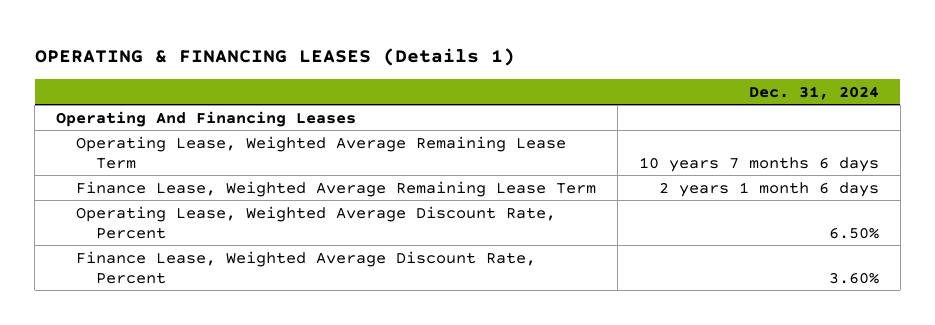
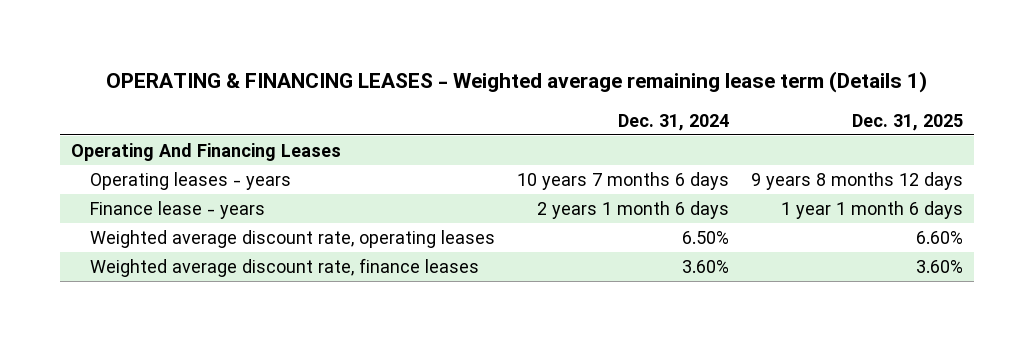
- OPERATING & FINANCING LEASES (Details 1)
+ OPERATING & FINANCING LEASES - Weighted average remaining lease term (Details 1)
- | Dec. 31, 2024
+ | Dec. 31, 2024 | Dec. 31, 2025
- Operating Lease, Weighted Average Remaining Lease Term | 10 years 7 months 6 days
- Finance Lease, Weighted Average Remaining Lease Term | 2 years 1 month 6 days
- Operating Lease, Weighted Average Discount Rate, Percent | 6.50%
- Finance Lease, Weighted Average Discount Rate, Percent | 3.60%
+ Operating leases - years | 10 years 7 months 6 days | 9 years 8 months 12 days
+ Finance lease - years | 2 years 1 month 6 days | 1 year 1 month 6 days
+ Weighted average discount rate, operating leases | 6.50% | 6.60%
+ Weighted average discount rate, finance leases | 3.60% | 3.60%

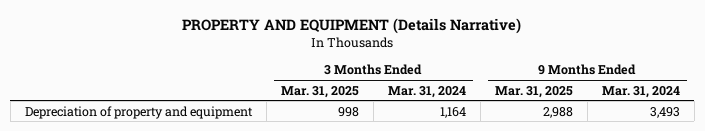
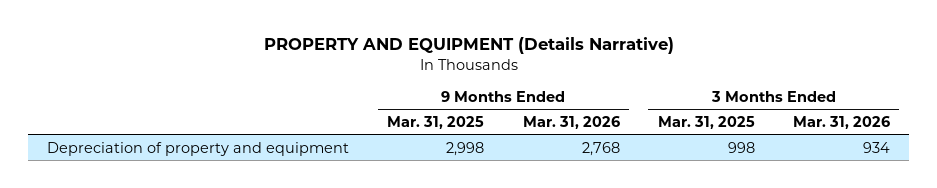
- | 3 Months Ended Mar. 31, 2025 | 3 Months Ended Mar. 31, 2024 | 9 Months Ended Mar. 31, 2025 | 9 Months Ended Mar. 31, 2024
+ | 9 Months Ended Mar. 31, 2025 | 9 Months Ended Mar. 31, 2026 | 3 Months Ended Mar. 31, 2025 | 3 Months Ended Mar. 31, 2026
- Depreciation of property and equipment | 998 | 1,164 | 2,988 | 3,493
+ Depreciation of property and equipment | 2,998 | 2,768 | 998 | 934

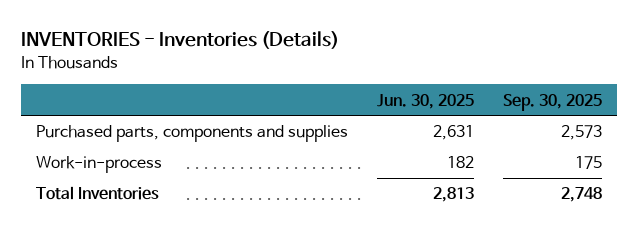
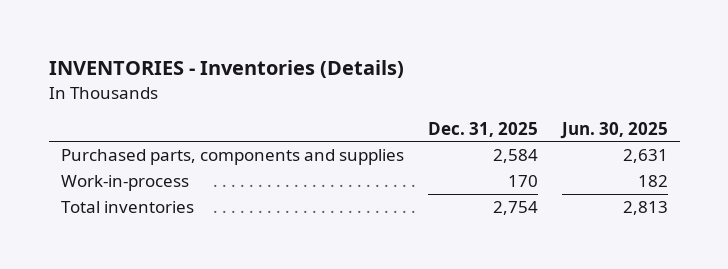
- | Jun. 30, 2025 | Sep. 30, 2025
+ | Dec. 31, 2025 | Jun. 30, 2025
- Total Inventories | 2,813 | 2,748
+ Total inventories | 2,754 | 2,813

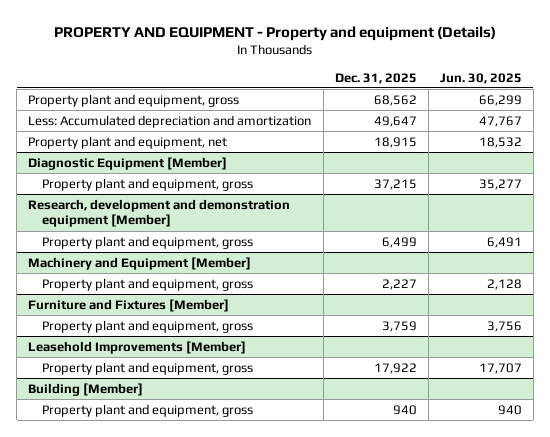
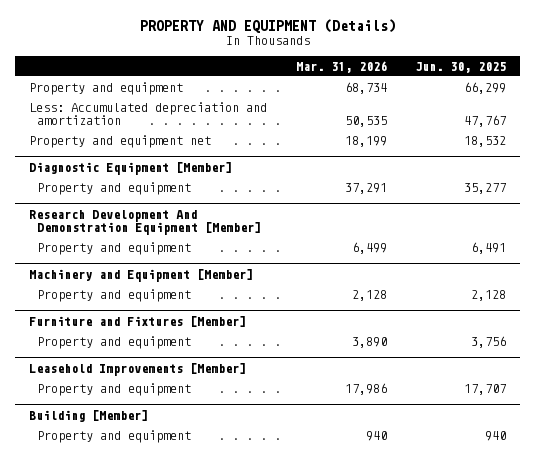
- PROPERTY AND EQUIPMENT - Property and equipment (Details)
+ PROPERTY AND EQUIPMENT (Details)
- | Dec. 31, 2025 | Jun. 30, 2025
+ | Mar. 31, 2026 | Jun. 30, 2025
- Property plant and equipment, gross | 68,562 | 66,299
+ Property and equipment | 68,734 | 66,299
- Property plant and equipment, net | 18,915 | 18,532
+ Property and equipment net | 18,199 | 18,532
@ Diagnostic Equipment [Member]
- Property plant and equipment, gross | 37,215 | 35,277
- Research, development and demonstration equipment [Member]
- Property plant and equipment, gross | 6,499 | 6,491
@ Diagnostic Equipment [Member]
+ Property and equipment | 37,291 | 35,277
+ Research Development And Demonstration Equipment [Member]
+ Property and equipment | 6,499 | 6,491
@ Machinery and Equipment [Member]
- Property plant and equipment, gross | 2,227 | 2,128
+ Property and equipment | 2,128 | 2,128
@ Furniture and Fixtures [Member]
- Property plant and equipment, gross | 3,759 | 3,756
+ Property and equipment | 3,890 | 3,756
@ Leasehold Improvements [Member]
- Property plant and equipment, gross | 17,922 | 17,707
+ Property and equipment | 17,986 | 17,707
@ Building [Member]
- Property plant and equipment, gross | 940 | 940
+ Property and equipment | 940 | 940

